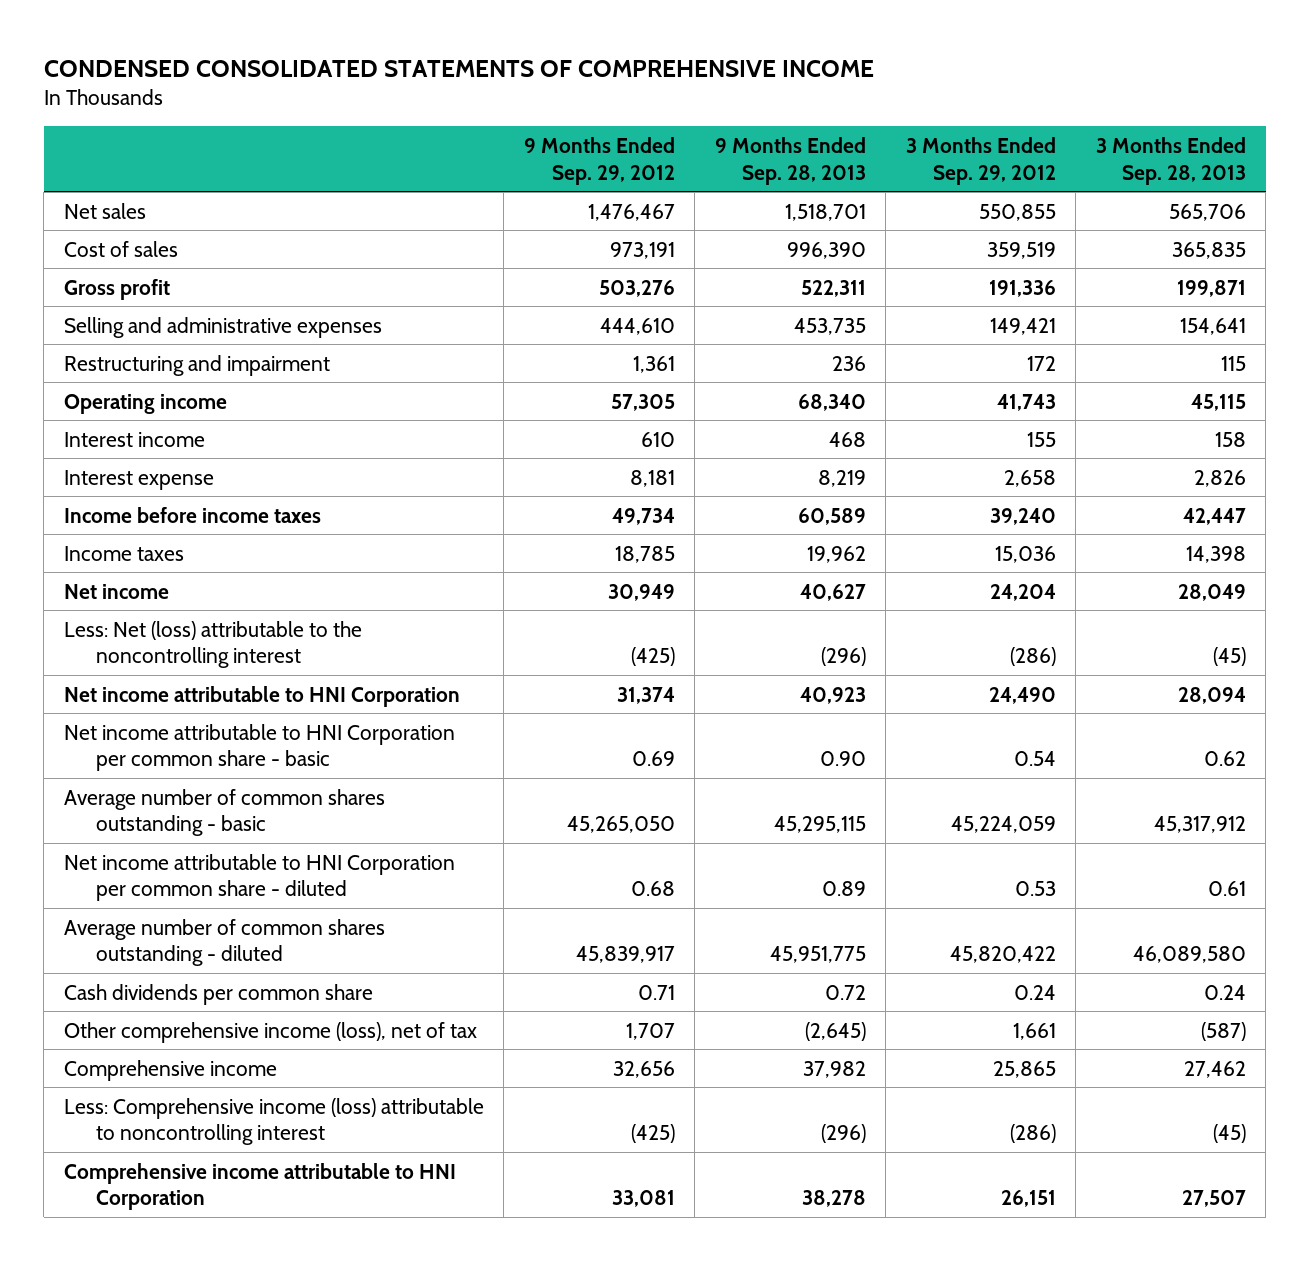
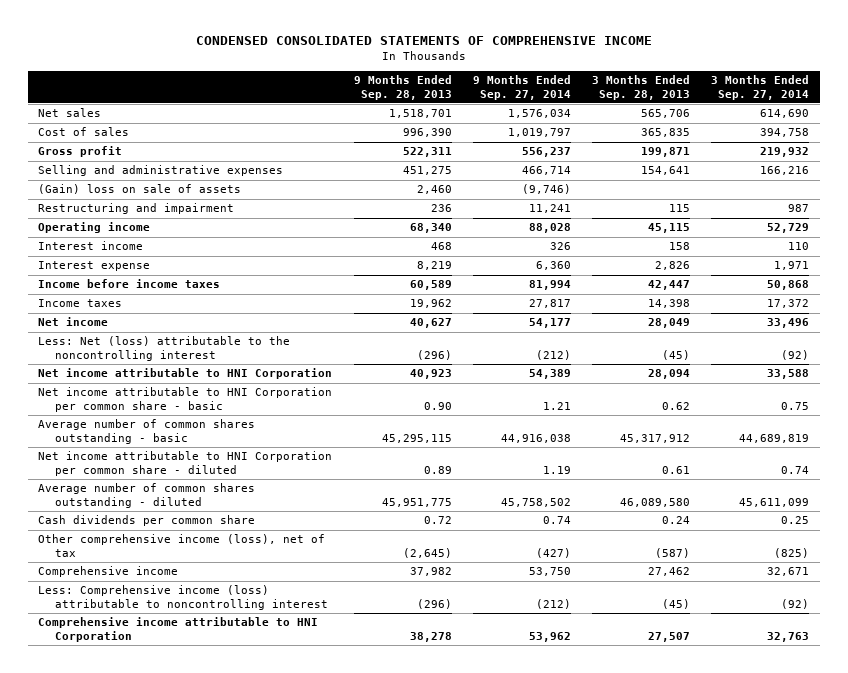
- | 9 Months Ended Sep. 29, 2012 | 9 Months Ended Sep. 28, 2013 | 3 Months Ended Sep. 29, 2012 | 3 Months Ended Sep. 28, 2013
+ | 9 Months Ended Sep. 28, 2013 | 9 Months Ended Sep. 27, 2014 | 3 Months Ended Sep. 28, 2013 | 3 Months Ended Sep. 27, 2014
- Selling and administrative expenses | 444,610 | 453,735 | 149,421 | 154,641
+ Selling and administrative expenses | 451,275 | 466,714 | 154,641 | 166,216
+ (Gain) loss on sale of assets | 2,460 | (9,746) | |

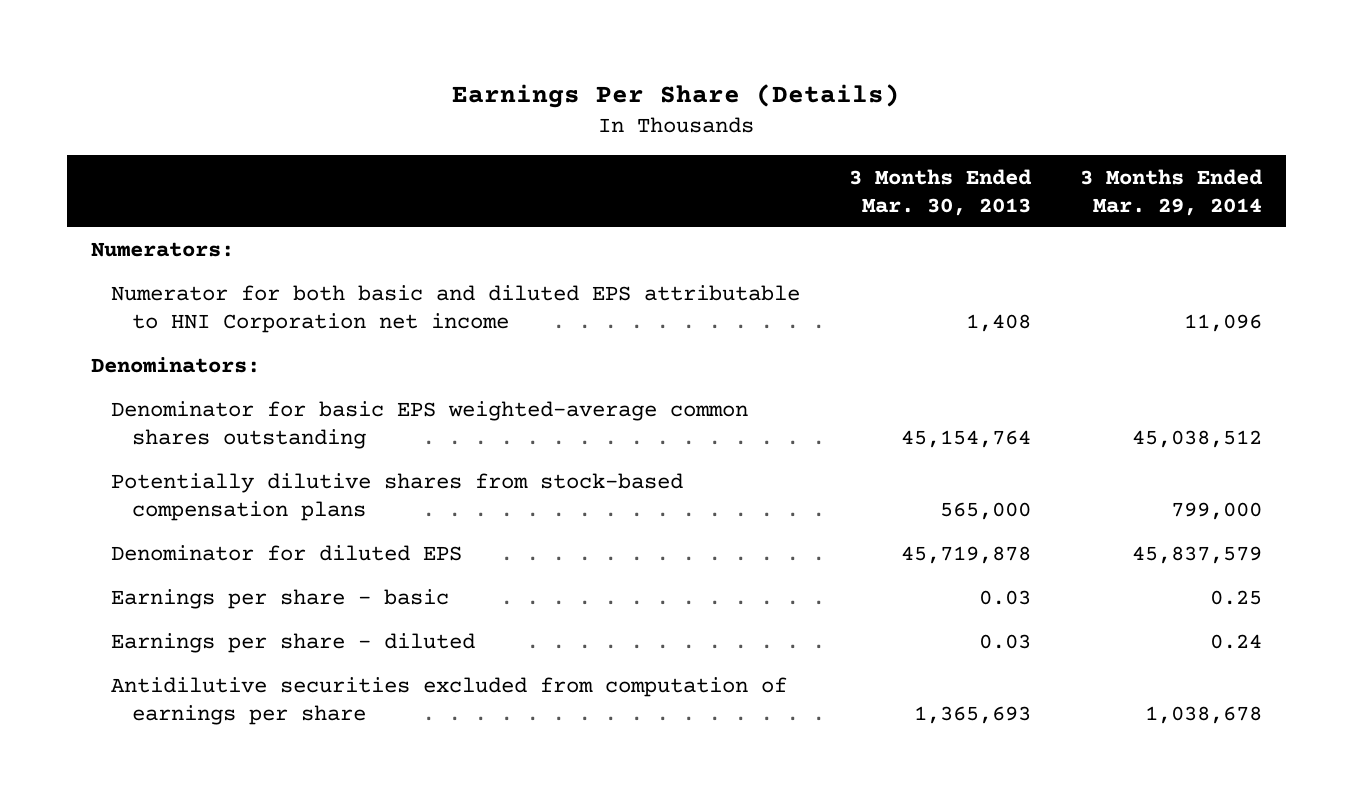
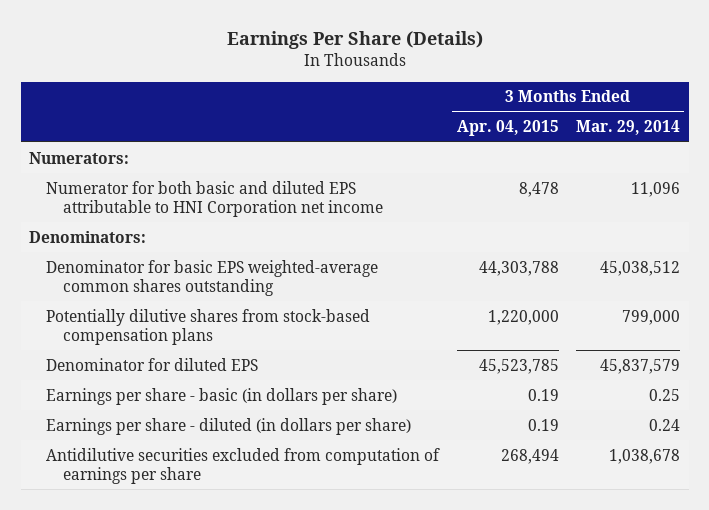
- | 3 Months Ended Mar. 30, 2013 | 3 Months Ended Mar. 29, 2014
+ | 3 Months Ended Apr. 04, 2015 | 3 Months Ended Mar. 29, 2014
- Earnings per share - basic | 0.03 | 0.25
- Earnings per share - diluted | 0.03 | 0.24
+ Earnings per share - basic (in dollars per share) | 0.19 | 0.25
+ Earnings per share - diluted (in dollars per share) | 0.19 | 0.24

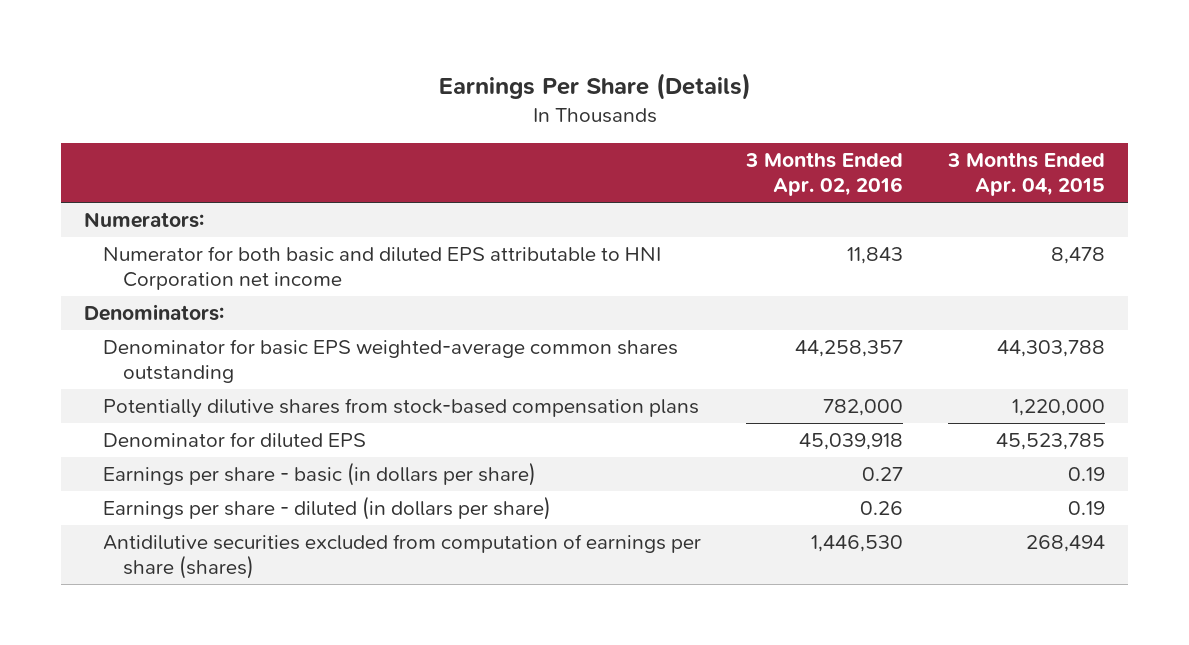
- | 3 Months Ended Apr. 04, 2015 | 3 Months Ended Mar. 29, 2014
+ | 3 Months Ended Apr. 02, 2016 | 3 Months Ended Apr. 04, 2015
- Antidilutive securities excluded from computation of earnings per share | 268,494 | 1,038,678
+ Antidilutive securities excluded from computation of earnings per share (shares) | 1,446,530 | 268,494

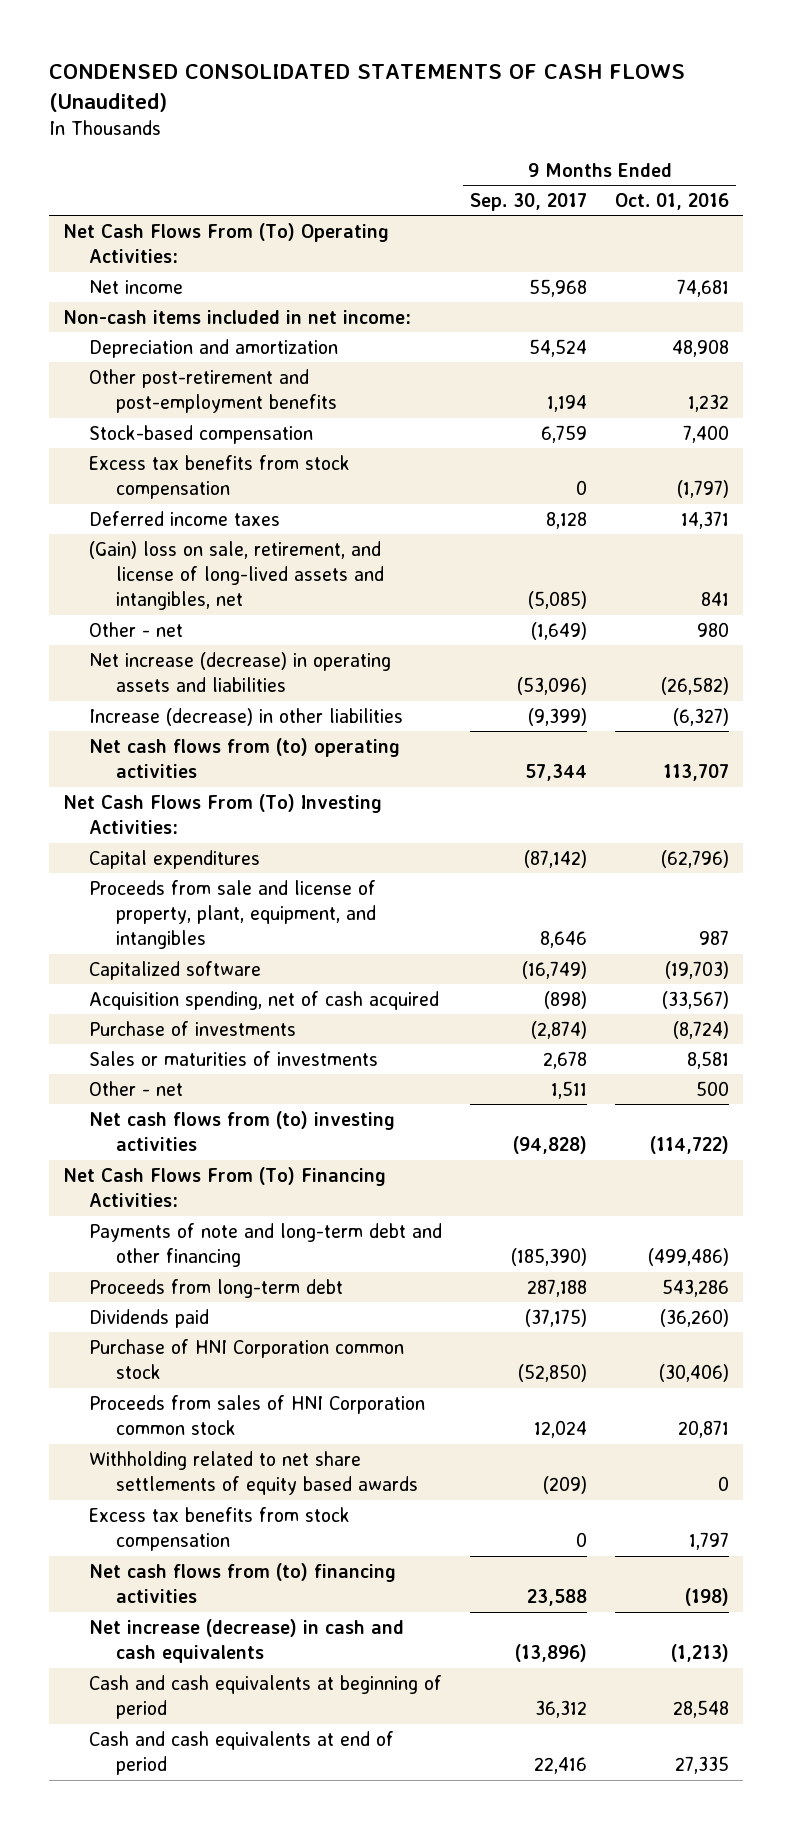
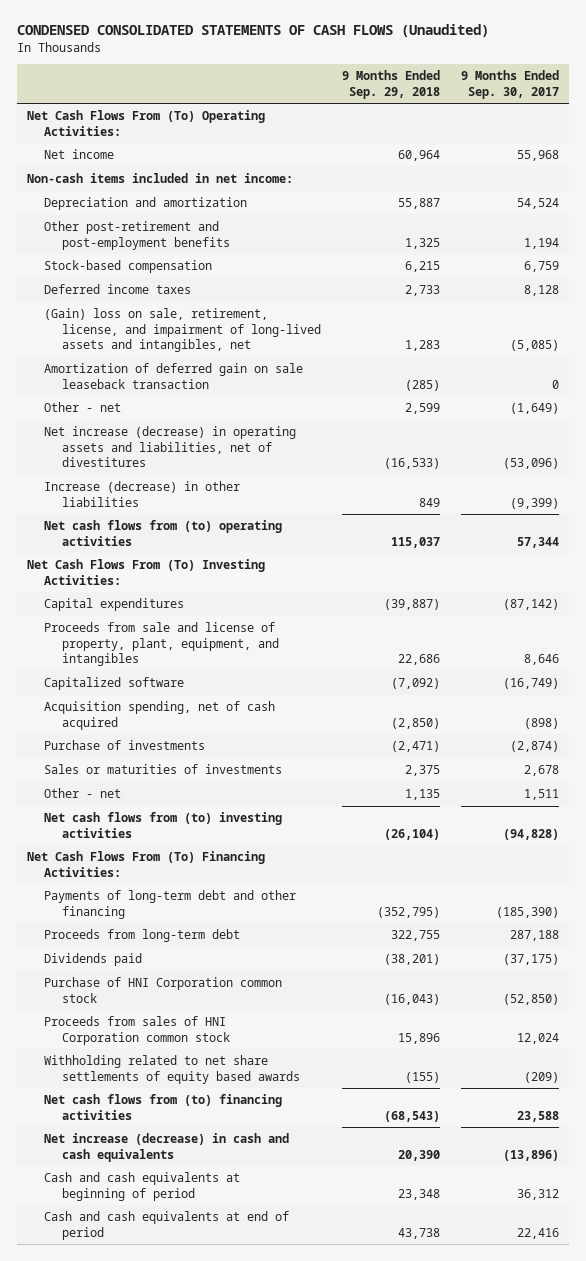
- | 9 Months Ended Sep. 30, 2017 | 9 Months Ended Oct. 01, 2016
+ | 9 Months Ended Sep. 29, 2018 | 9 Months Ended Sep. 30, 2017
- Excess tax benefits from stock compensation | 0 | (1,797)
- (Gain) loss on sale, retirement, and license of long-lived assets and intangibles, net | (5,085) | 841
+ (Gain) loss on sale, retirement, license, and impairment of long-lived assets and intangibles, net | 1,283 | (5,085)
+ Amortization of deferred gain on sale leaseback transaction | (285) | 0
- Net increase (decrease) in operating assets and liabilities | (53,096) | (26,582)
+ Net increase (decrease) in operating assets and liabilities, net of divestitures | (16,533) | (53,096)
- Payments of note and long-term debt and other financing | (185,390) | (499,486)
+ Payments of long-term debt and other financing | (352,795) | (185,390)
- Excess tax benefits from stock compensation | 0 | 1,797

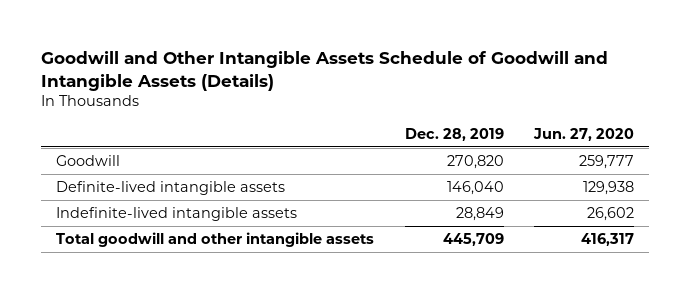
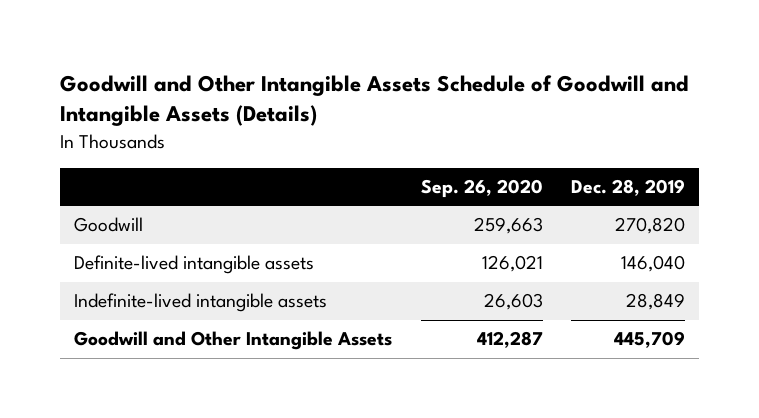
- | Dec. 28, 2019 | Jun. 27, 2020
+ | Sep. 26, 2020 | Dec. 28, 2019
- Total goodwill and other intangible assets | 445,709 | 416,317
+ Goodwill and Other Intangible Assets | 412,287 | 445,709

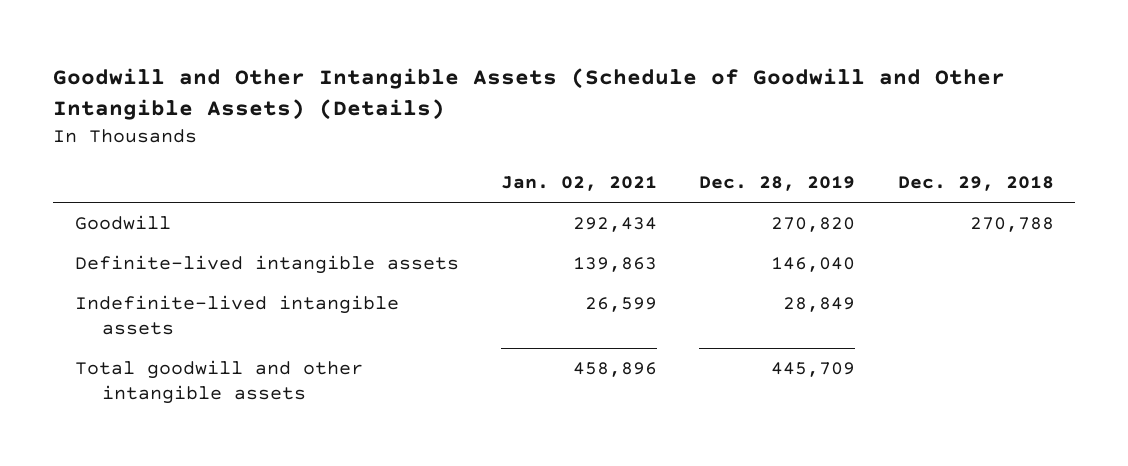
- Goodwill and Other Intangible Assets Schedule of Goodwill and Intangible Assets (Details)
+ Goodwill and Other Intangible Assets (Schedule of Goodwill and Other Intangible Assets) (Details)
- | Sep. 26, 2020 | Dec. 28, 2019
+ | Jan. 02, 2021 | Dec. 28, 2019 | Dec. 29, 2018
- Goodwill and Other Intangible Assets | 412,287 | 445,709
+ Total goodwill and other intangible assets | 458,896 | 445,709 |

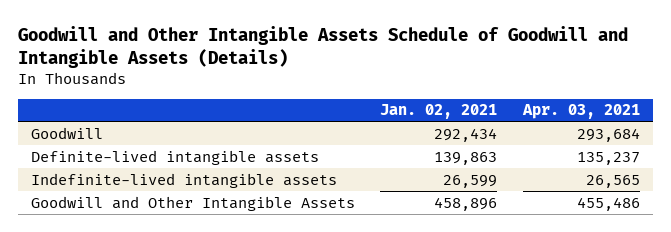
- Goodwill and Other Intangible Assets (Schedule of Goodwill and Other Intangible Assets) (Details)
+ Goodwill and Other Intangible Assets Schedule of Goodwill and Intangible Assets (Details)
- | Jan. 02, 2021 | Dec. 28, 2019 | Dec. 29, 2018
+ | Jan. 02, 2021 | Apr. 03, 2021
- Total goodwill and other intangible assets | 458,896 | 445,709 |
+ Goodwill and Other Intangible Assets | 458,896 | 455,486

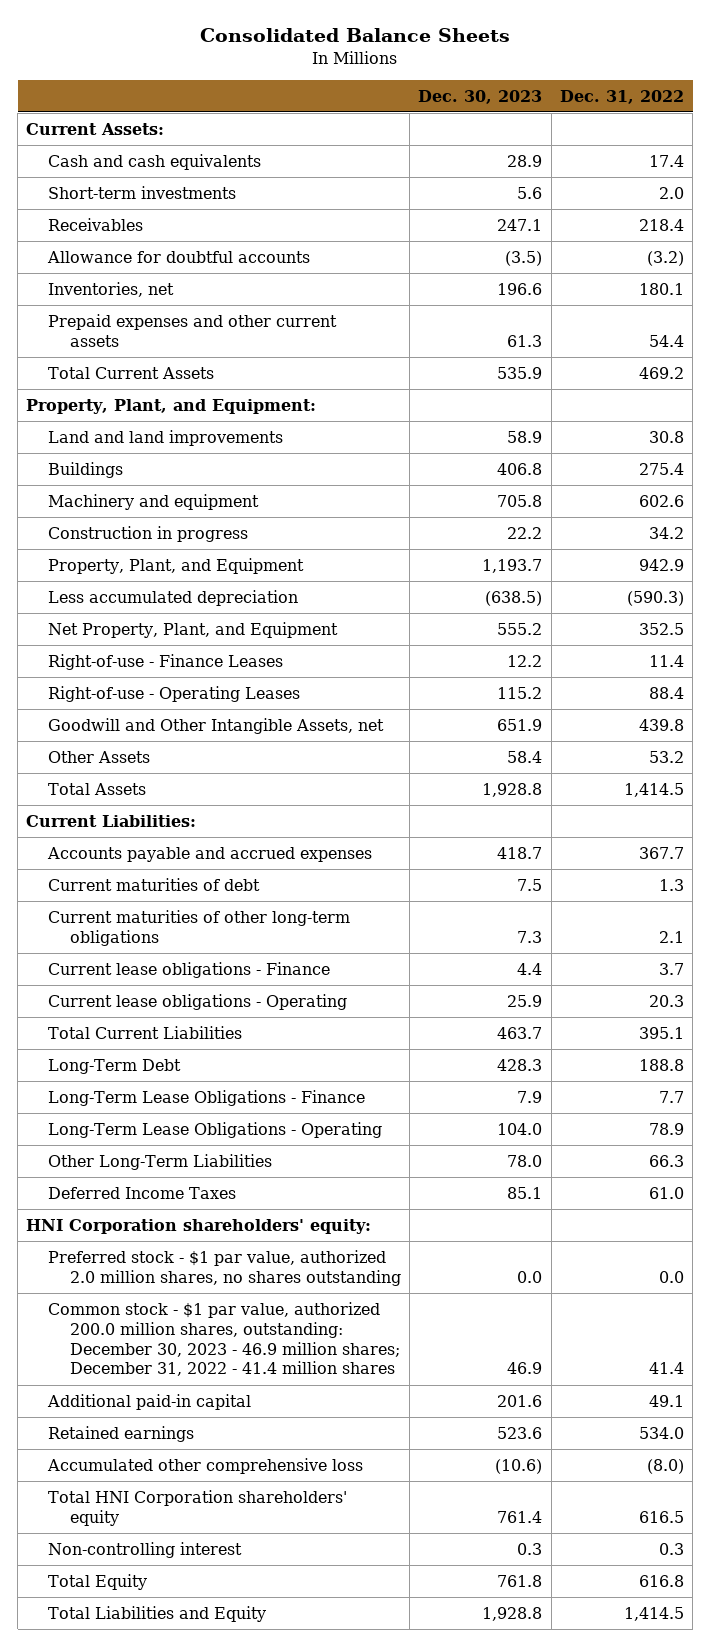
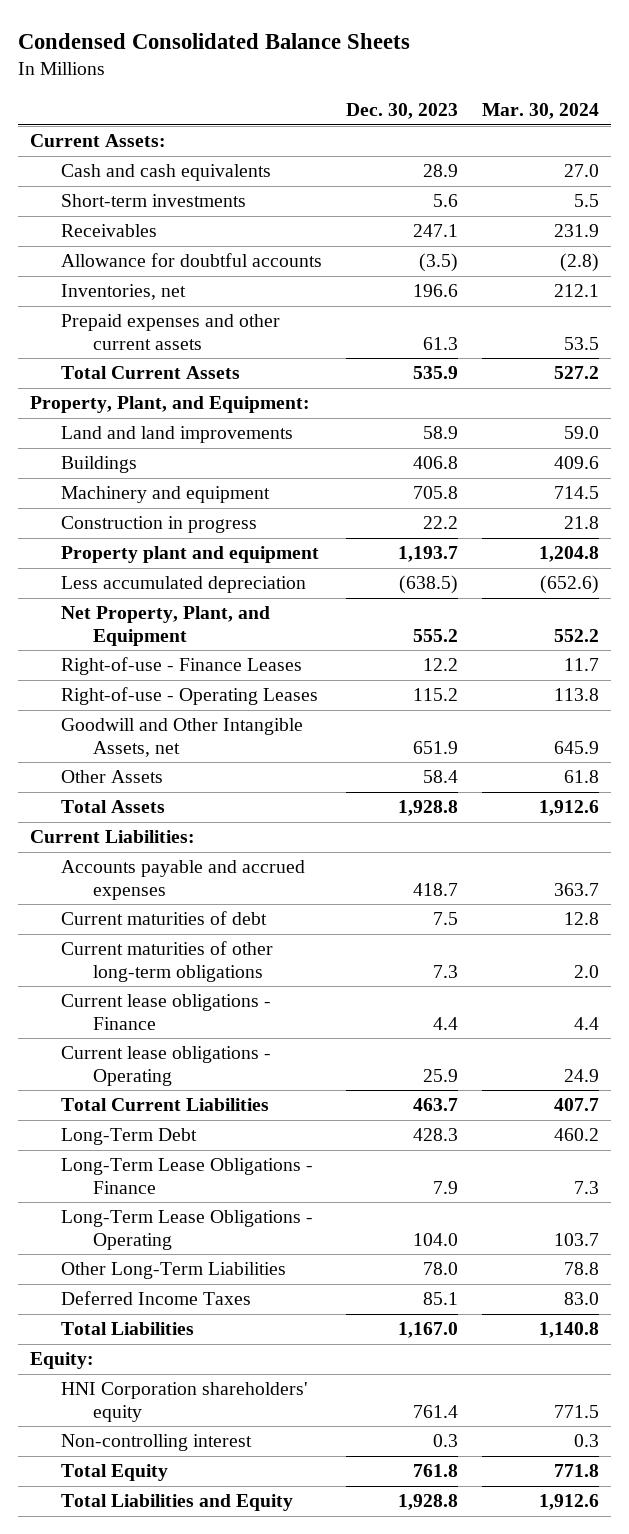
- Consolidated Balance Sheets
+ Condensed Consolidated Balance Sheets
- | Dec. 30, 2023 | Dec. 31, 2022
+ | Dec. 30, 2023 | Mar. 30, 2024
- Property, Plant, and Equipment | 1,193.7 | 942.9
+ Property plant and equipment | 1,193.7 | 1,204.8
- HNI Corporation shareholders' equity:
- Preferred stock - $1 par value, authorized 2.0 million shares, no shares outstanding | 0.0 | 0.0
- Common stock - $1 par value, authorized 200.0 million shares, outstanding: December 30, 2023 - 46.9 million shares; December 31, 2022 - 41.4 million shares | 46.9 | 41.4
- Additional paid-in capital | 201.6 | 49.1
- Retained earnings | 523.6 | 534.0
- Accumulated other comprehensive loss | (10.6) | (8.0)
- Total HNI Corporation shareholders' equity | 761.4 | 616.5
+ Total Liabilities | 1,167.0 | 1,140.8
+ Equity:
+ HNI Corporation shareholders' equity | 761.4 | 771.5

